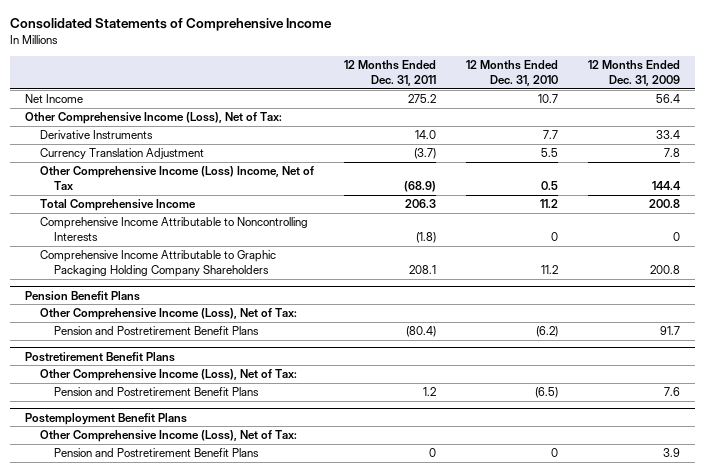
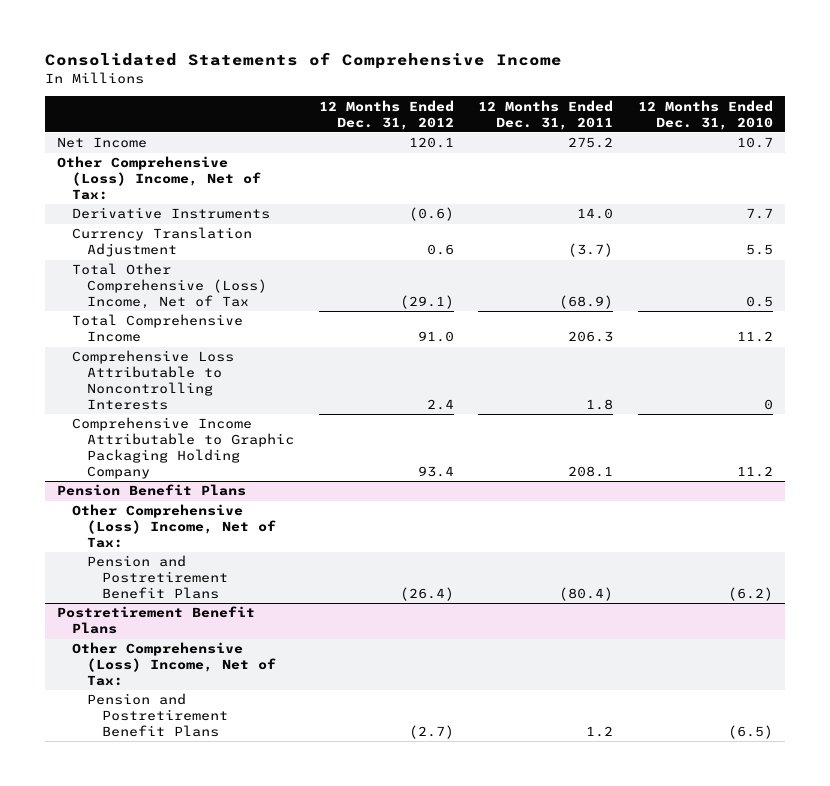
- | 12 Months Ended Dec. 31, 2011 | 12 Months Ended Dec. 31, 2010 | 12 Months Ended Dec. 31, 2009
+ | 12 Months Ended Dec. 31, 2012 | 12 Months Ended Dec. 31, 2011 | 12 Months Ended Dec. 31, 2010
- Other Comprehensive Income (Loss), Net of Tax:
+ Other Comprehensive (Loss) Income, Net of Tax:
- Other Comprehensive Income (Loss) Income, Net of Tax | (68.9) | 0.5 | 144.4
+ Total Other Comprehensive (Loss) Income, Net of Tax | (29.1) | (68.9) | 0.5
- Comprehensive Income Attributable to Noncontrolling Interests | (1.8) | 0 | 0
- Comprehensive Income Attributable to Graphic Packaging Holding Company Shareholders | 208.1 | 11.2 | 200.8
+ Comprehensive Loss Attributable to Noncontrolling Interests | 2.4 | 1.8 | 0
+ Comprehensive Income Attributable to Graphic Packaging Holding Company | 93.4 | 208.1 | 11.2
@ Pension Benefit Plans
- Other Comprehensive Income (Loss), Net of Tax:
+ Other Comprehensive (Loss) Income, Net of Tax:
@ Postretirement Benefit Plans
- Other Comprehensive Income (Loss), Net of Tax:
+ Other Comprehensive (Loss) Income, Net of Tax:
- Postemployment Benefit Plans
- Other Comprehensive Income (Loss), Net of Tax:
- Pension and Postretirement Benefit Plans | 0 | 0 | 3.9

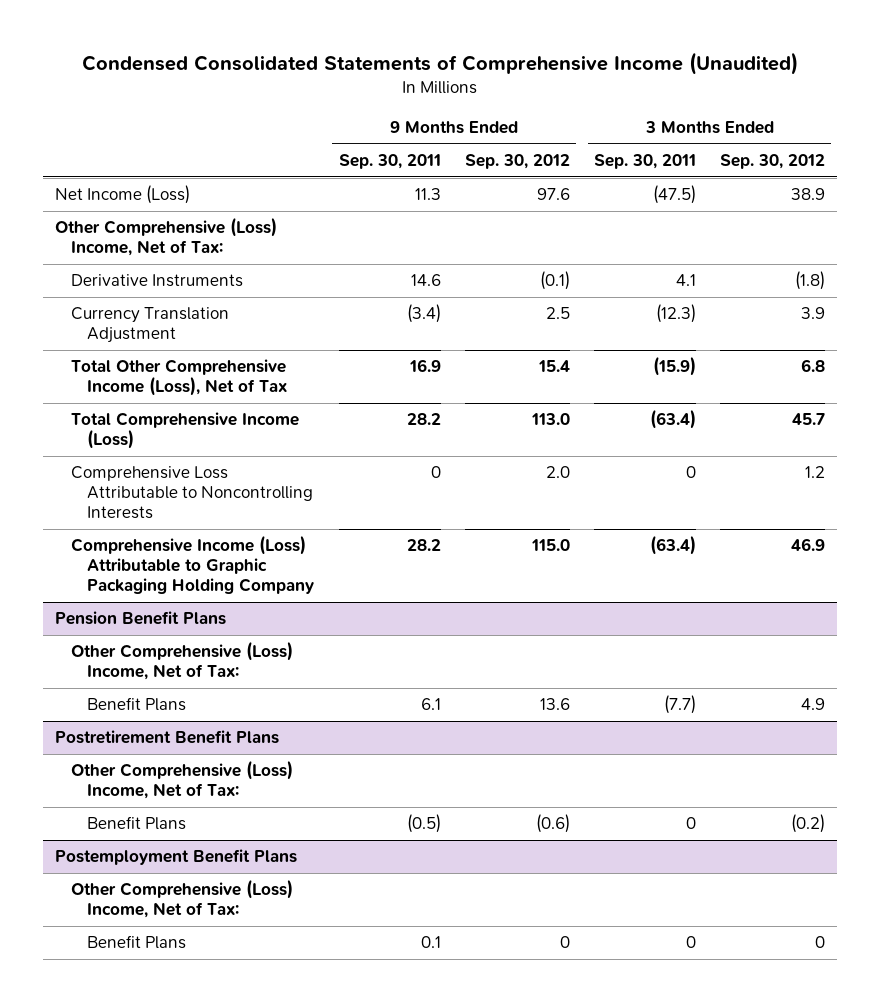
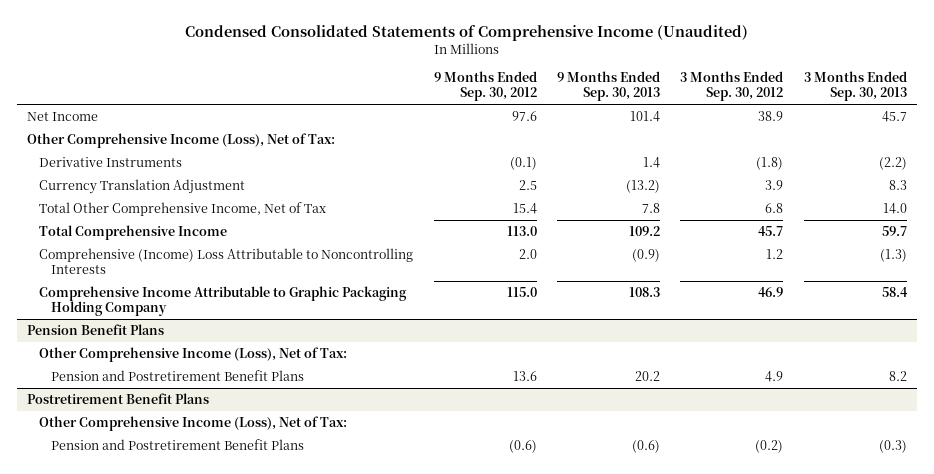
- | 9 Months Ended Sep. 30, 2011 | 9 Months Ended Sep. 30, 2012 | 3 Months Ended Sep. 30, 2011 | 3 Months Ended Sep. 30, 2012
+ | 9 Months Ended Sep. 30, 2012 | 9 Months Ended Sep. 30, 2013 | 3 Months Ended Sep. 30, 2012 | 3 Months Ended Sep. 30, 2013
- Net Income (Loss) | 11.3 | 97.6 | (47.5) | 38.9
- Other Comprehensive (Loss) Income, Net of Tax:
+ Net Income | 97.6 | 101.4 | 38.9 | 45.7
+ Other Comprehensive Income (Loss), Net of Tax:
- Total Other Comprehensive Income (Loss), Net of Tax | 16.9 | 15.4 | (15.9) | 6.8
- Total Comprehensive Income (Loss) | 28.2 | 113.0 | (63.4) | 45.7
- Comprehensive Loss Attributable to Noncontrolling Interests | 0 | 2.0 | 0 | 1.2
- Comprehensive Income (Loss) Attributable to Graphic Packaging Holding Company | 28.2 | 115.0 | (63.4) | 46.9
+ Total Other Comprehensive Income, Net of Tax | 15.4 | 7.8 | 6.8 | 14.0
+ Total Comprehensive Income | 113.0 | 109.2 | 45.7 | 59.7
+ Comprehensive (Income) Loss Attributable to Noncontrolling Interests | 2.0 | (0.9) | 1.2 | (1.3)
+ Comprehensive Income Attributable to Graphic Packaging Holding Company | 115.0 | 108.3 | 46.9 | 58.4
@ Pension Benefit Plans
- Other Comprehensive (Loss) Income, Net of Tax:
- Benefit Plans | 6.1 | 13.6 | (7.7) | 4.9
+ Other Comprehensive Income (Loss), Net of Tax:
+ Pension and Postretirement Benefit Plans | 13.6 | 20.2 | 4.9 | 8.2
@ Postretirement Benefit Plans
- Other Comprehensive (Loss) Income, Net of Tax:
- Benefit Plans | (0.5) | (0.6) | 0 | (0.2)
- Postemployment Benefit Plans
- Other Comprehensive (Loss) Income, Net of Tax:
- Benefit Plans | 0.1 | 0 | 0 | 0
@ Postretirement Benefit Plans
+ Other Comprehensive Income (Loss), Net of Tax:
+ Pension and Postretirement Benefit Plans | (0.6) | (0.6) | (0.2) | (0.3)

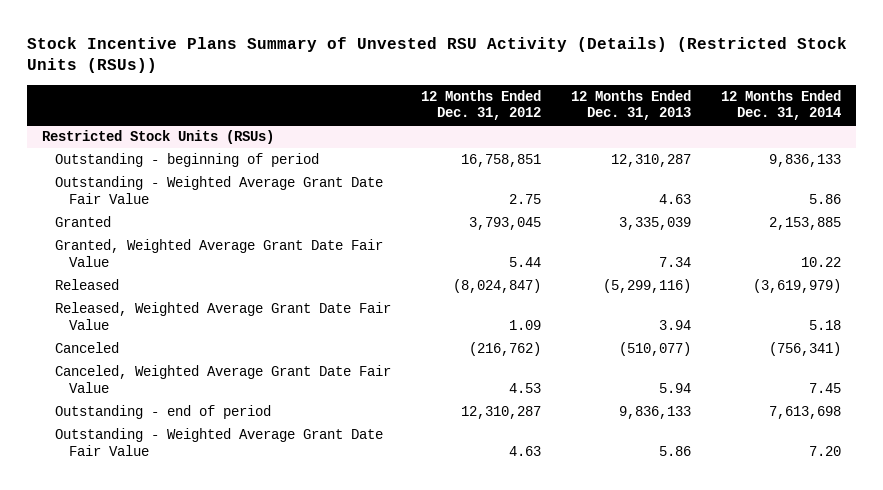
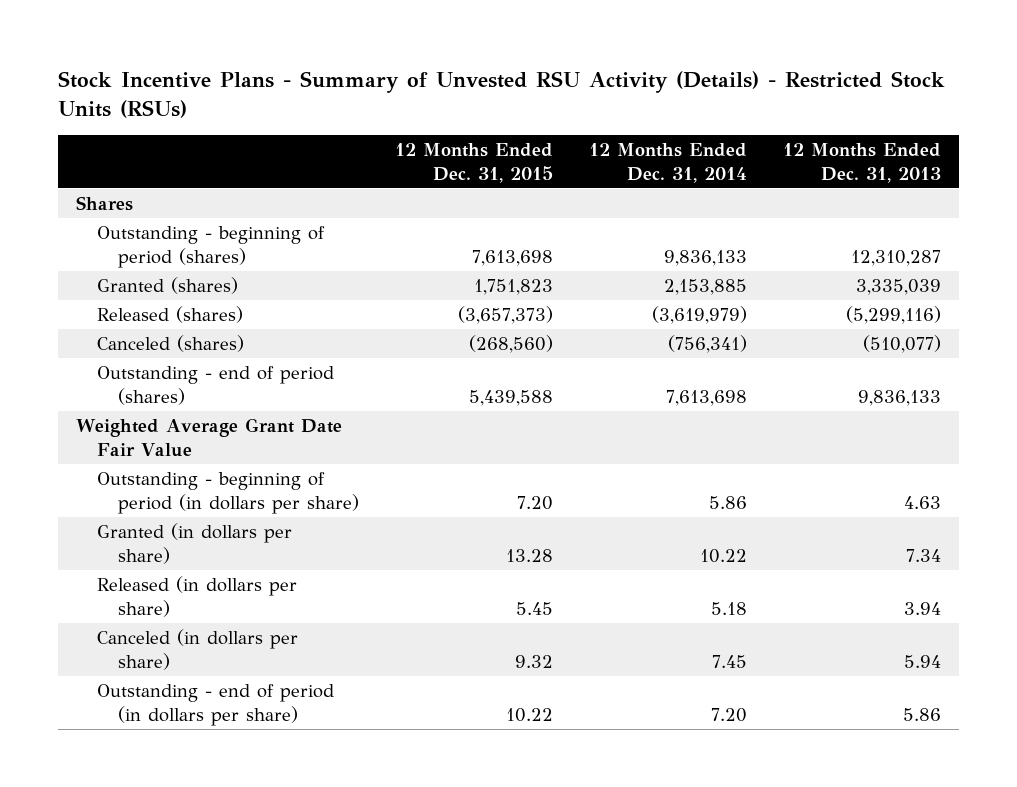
- Stock Incentive Plans Summary of Unvested RSU Activity (Details) (Restricted Stock Units (RSUs))
+ Stock Incentive Plans - Summary of Unvested RSU Activity (Details) - Restricted Stock Units (RSUs)
- | 12 Months Ended Dec. 31, 2012 | 12 Months Ended Dec. 31, 2013 | 12 Months Ended Dec. 31, 2014
+ | 12 Months Ended Dec. 31, 2015 | 12 Months Ended Dec. 31, 2014 | 12 Months Ended Dec. 31, 2013
- Restricted Stock Units (RSUs)
- Outstanding - beginning of period | 16,758,851 | 12,310,287 | 9,836,133
- Outstanding - Weighted Average Grant Date Fair Value | 2.75 | 4.63 | 5.86
- Granted | 3,793,045 | 3,335,039 | 2,153,885
- Granted, Weighted Average Grant Date Fair Value | 5.44 | 7.34 | 10.22
- Released | (8,024,847) | (5,299,116) | (3,619,979)
- Released, Weighted Average Grant Date Fair Value | 1.09 | 3.94 | 5.18
- Canceled | (216,762) | (510,077) | (756,341)
- Canceled, Weighted Average Grant Date Fair Value | 4.53 | 5.94 | 7.45
- Outstanding - end of period | 12,310,287 | 9,836,133 | 7,613,698
- Outstanding - Weighted Average Grant Date Fair Value | 4.63 | 5.86 | 7.20
+ Shares
+ Outstanding - beginning of period (shares) | 7,613,698 | 9,836,133 | 12,310,287
+ Granted (shares) | 1,751,823 | 2,153,885 | 3,335,039
+ Released (shares) | (3,657,373) | (3,619,979) | (5,299,116)
+ Canceled (shares) | (268,560) | (756,341) | (510,077)
+ Outstanding - end of period (shares) | 5,439,588 | 7,613,698 | 9,836,133
+ Weighted Average Grant Date Fair Value
+ Outstanding - beginning of period (in dollars per share) | 7.20 | 5.86 | 4.63
+ Granted (in dollars per share) | 13.28 | 10.22 | 7.34
+ Released (in dollars per share) | 5.45 | 5.18 | 3.94
+ Canceled (in dollars per share) | 9.32 | 7.45 | 5.94
+ Outstanding - end of period (in dollars per share) | 10.22 | 7.20 | 5.86

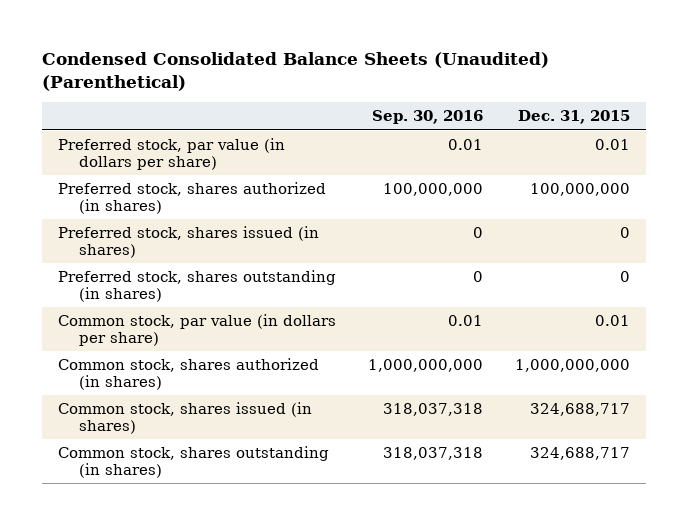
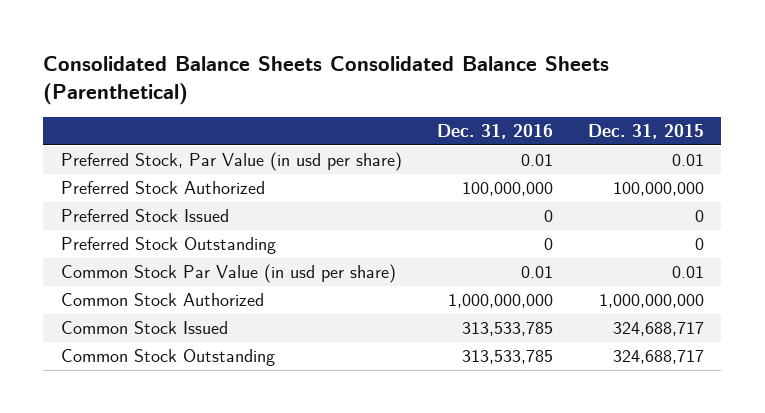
- Condensed Consolidated Balance Sheets (Unaudited) (Parenthetical)
+ Consolidated Balance Sheets Consolidated Balance Sheets (Parenthetical)
- | Sep. 30, 2016 | Dec. 31, 2015
+ | Dec. 31, 2016 | Dec. 31, 2015
- Preferred stock, par value (in dollars per share) | 0.01 | 0.01
- Preferred stock, shares authorized (in shares) | 100,000,000 | 100,000,000
- Preferred stock, shares issued (in shares) | 0 | 0
- Preferred stock, shares outstanding (in shares) | 0 | 0
- Common stock, par value (in dollars per share) | 0.01 | 0.01
- Common stock, shares authorized (in shares) | 1,000,000,000 | 1,000,000,000
- Common stock, shares issued (in shares) | 318,037,318 | 324,688,717
- Common stock, shares outstanding (in shares) | 318,037,318 | 324,688,717
+ Preferred Stock, Par Value (in usd per share) | 0.01 | 0.01
+ Preferred Stock Authorized | 100,000,000 | 100,000,000
+ Preferred Stock Issued | 0 | 0
+ Preferred Stock Outstanding | 0 | 0
+ Common Stock Par Value (in usd per share) | 0.01 | 0.01
+ Common Stock Authorized | 1,000,000,000 | 1,000,000,000
+ Common Stock Issued | 313,533,785 | 324,688,717
+ Common Stock Outstanding | 313,533,785 | 324,688,717

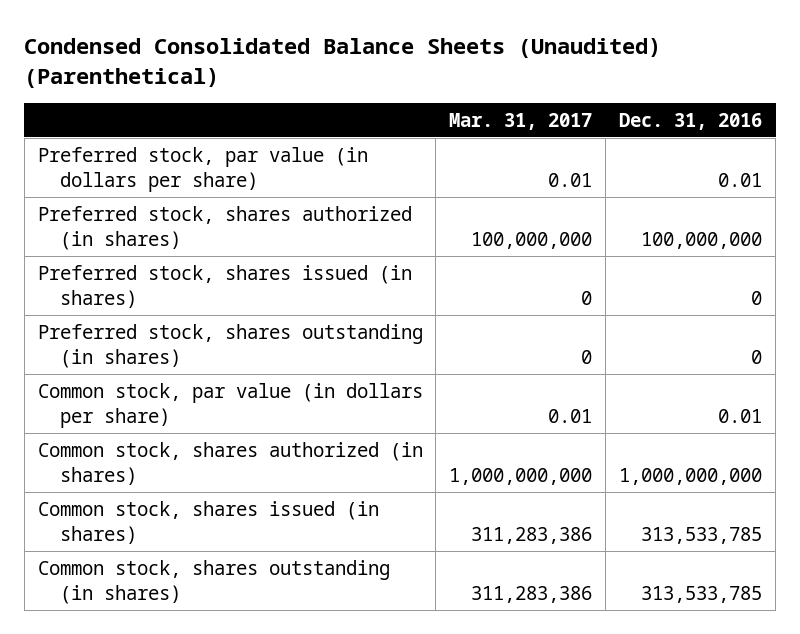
- Consolidated Balance Sheets Consolidated Balance Sheets (Parenthetical)
+ Condensed Consolidated Balance Sheets (Unaudited) (Parenthetical)
- | Dec. 31, 2016 | Dec. 31, 2015
+ | Mar. 31, 2017 | Dec. 31, 2016
- Preferred Stock, Par Value (in usd per share) | 0.01 | 0.01
- Preferred Stock Authorized | 100,000,000 | 100,000,000
- Preferred Stock Issued | 0 | 0
- Preferred Stock Outstanding | 0 | 0
- Common Stock Par Value (in usd per share) | 0.01 | 0.01
- Common Stock Authorized | 1,000,000,000 | 1,000,000,000
- Common Stock Issued | 313,533,785 | 324,688,717
- Common Stock Outstanding | 313,533,785 | 324,688,717
+ Preferred stock, par value (in dollars per share) | 0.01 | 0.01
+ Preferred stock, shares authorized (in shares) | 100,000,000 | 100,000,000
+ Preferred stock, shares issued (in shares) | 0 | 0
+ Preferred stock, shares outstanding (in shares) | 0 | 0
+ Common stock, par value (in dollars per share) | 0.01 | 0.01
+ Common stock, shares authorized (in shares) | 1,000,000,000 | 1,000,000,000
+ Common stock, shares issued (in shares) | 311,283,386 | 313,533,785
+ Common stock, shares outstanding (in shares) | 311,283,386 | 313,533,785

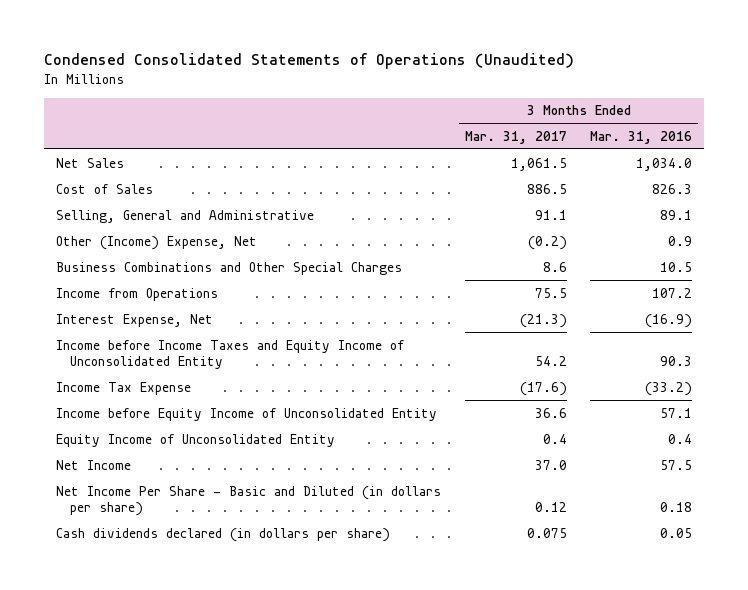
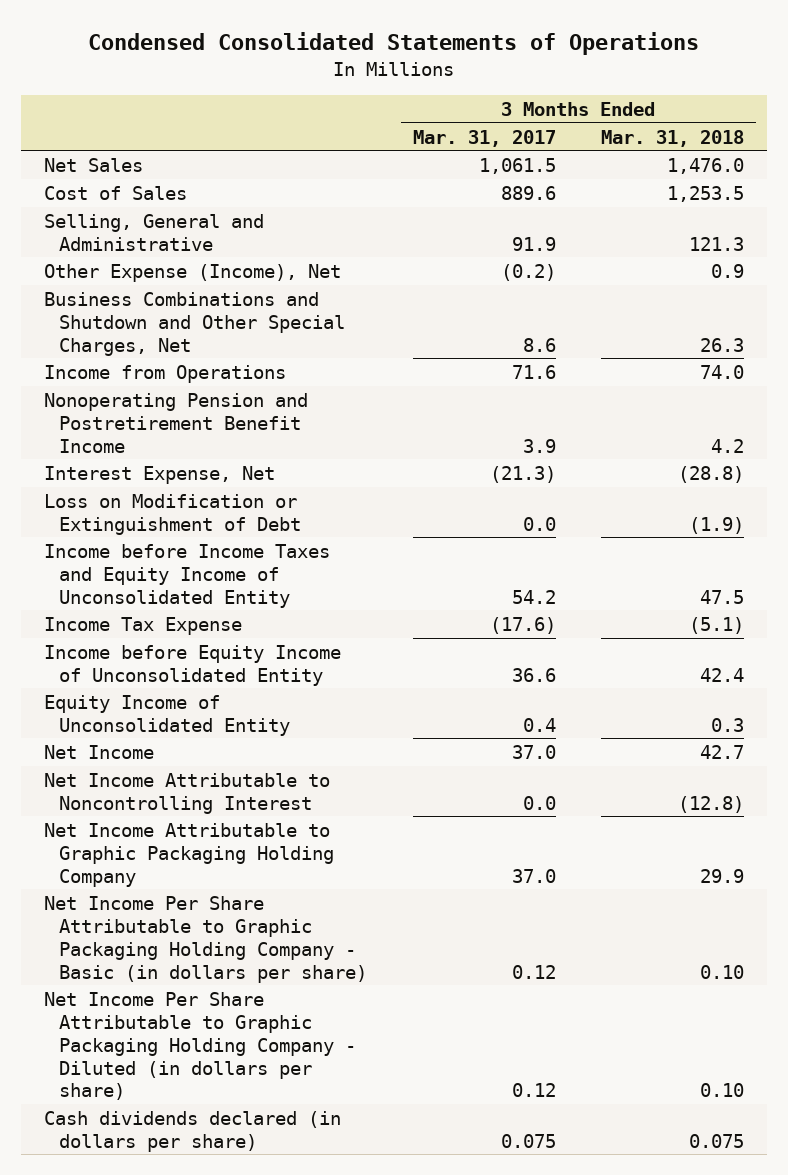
- Condensed Consolidated Statements of Operations (Unaudited)
+ Condensed Consolidated Statements of Operations
- | 3 Months Ended Mar. 31, 2017 | 3 Months Ended Mar. 31, 2016
+ | 3 Months Ended Mar. 31, 2017 | 3 Months Ended Mar. 31, 2018
- Cost of Sales | 886.5 | 826.3
- Selling, General and Administrative | 91.1 | 89.1
- Other (Income) Expense, Net | (0.2) | 0.9
- Business Combinations and Other Special Charges | 8.6 | 10.5
- Income from Operations | 75.5 | 107.2
+ Cost of Sales | 889.6 | 1,253.5
+ Selling, General and Administrative | 91.9 | 121.3
+ Other Expense (Income), Net | (0.2) | 0.9
+ Business Combinations and Shutdown and Other Special Charges, Net | 8.6 | 26.3
+ Income from Operations | 71.6 | 74.0
+ Nonoperating Pension and Postretirement Benefit Income | 3.9 | 4.2
+ Loss on Modification or Extinguishment of Debt | 0.0 | (1.9)
- Net Income Per Share - Basic and Diluted (in dollars per share) | 0.12 | 0.18
+ Net Income Attributable to Noncontrolling Interest | 0.0 | (12.8)
+ Net Income Attributable to Graphic Packaging Holding Company | 37.0 | 29.9
+ Net Income Per Share Attributable to Graphic Packaging Holding Company - Basic (in dollars per share) | 0.12 | 0.10
+ Net Income Per Share Attributable to Graphic Packaging Holding Company - Diluted (in dollars per share) | 0.12 | 0.10

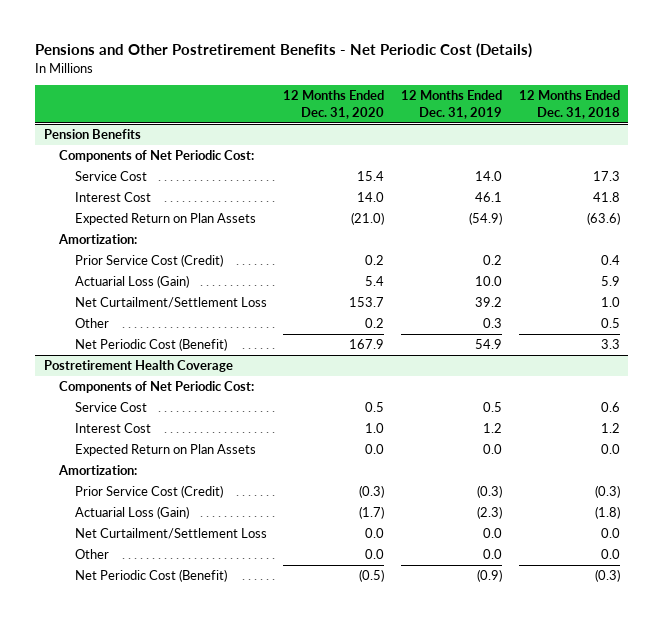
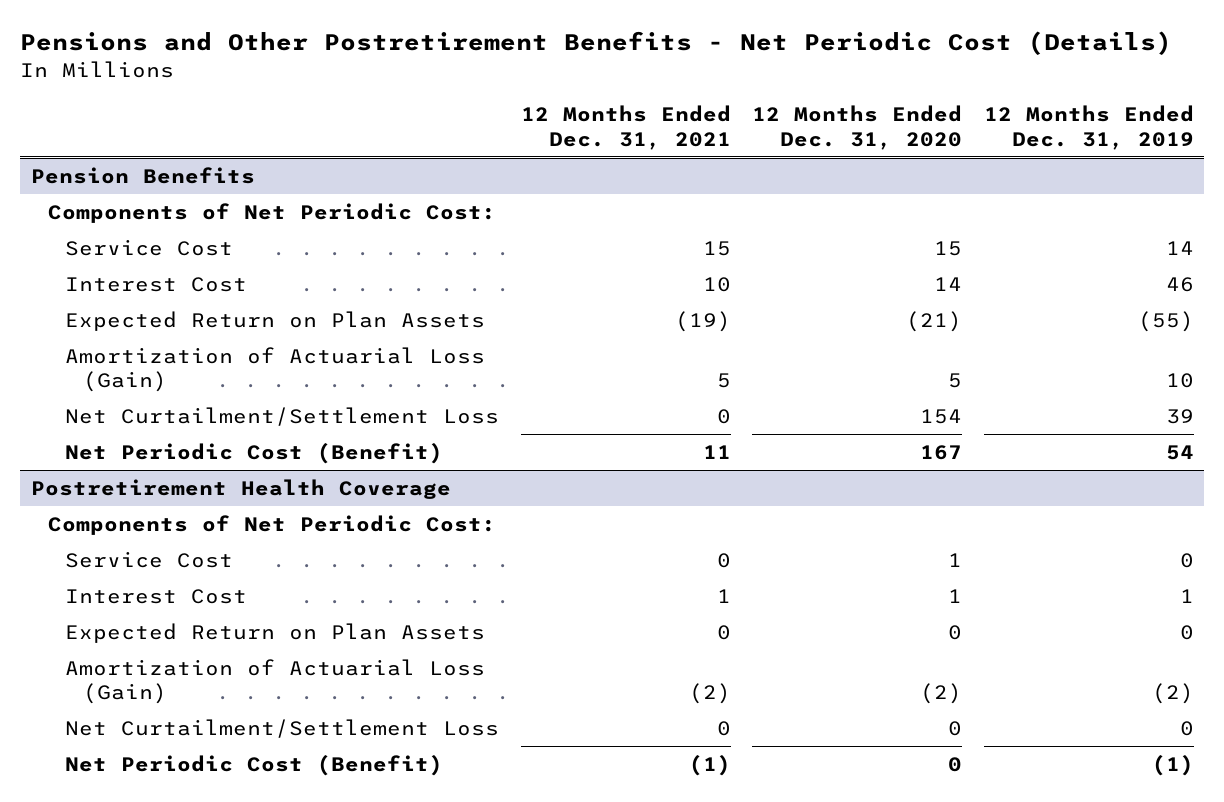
- | 12 Months Ended Dec. 31, 2020 | 12 Months Ended Dec. 31, 2019 | 12 Months Ended Dec. 31, 2018
+ | 12 Months Ended Dec. 31, 2021 | 12 Months Ended Dec. 31, 2020 | 12 Months Ended Dec. 31, 2019
@ Pension Benefits
- Service Cost | 15.4 | 14.0 | 17.3
- Interest Cost | 14.0 | 46.1 | 41.8
- Expected Return on Plan Assets | (21.0) | (54.9) | (63.6)
- Amortization:
- Prior Service Cost (Credit) | 0.2 | 0.2 | 0.4
- Actuarial Loss (Gain) | 5.4 | 10.0 | 5.9
- Net Curtailment/Settlement Loss | 153.7 | 39.2 | 1.0
- Other | 0.2 | 0.3 | 0.5
- Net Periodic Cost (Benefit) | 167.9 | 54.9 | 3.3
+ Service Cost | 15 | 15 | 14
+ Interest Cost | 10 | 14 | 46
+ Expected Return on Plan Assets | (19) | (21) | (55)
+ Amortization of Actuarial Loss (Gain) | 5 | 5 | 10
+ Net Curtailment/Settlement Loss | 0 | 154 | 39
+ Net Periodic Cost (Benefit) | 11 | 167 | 54
@ Postretirement Health Coverage
- Service Cost | 0.5 | 0.5 | 0.6
- Interest Cost | 1.0 | 1.2 | 1.2
- Expected Return on Plan Assets | 0.0 | 0.0 | 0.0
- Amortization:
- Prior Service Cost (Credit) | (0.3) | (0.3) | (0.3)
- Actuarial Loss (Gain) | (1.7) | (2.3) | (1.8)
- Net Curtailment/Settlement Loss | 0.0 | 0.0 | 0.0
- Other | 0.0 | 0.0 | 0.0
- Net Periodic Cost (Benefit) | (0.5) | (0.9) | (0.3)
+ Service Cost | 0 | 1 | 0
+ Interest Cost | 1 | 1 | 1
+ Expected Return on Plan Assets | 0 | 0 | 0
+ Amortization of Actuarial Loss (Gain) | (2) | (2) | (2)
+ Net Curtailment/Settlement Loss | 0 | 0 | 0
+ Net Periodic Cost (Benefit) | (1) | 0 | (1)

